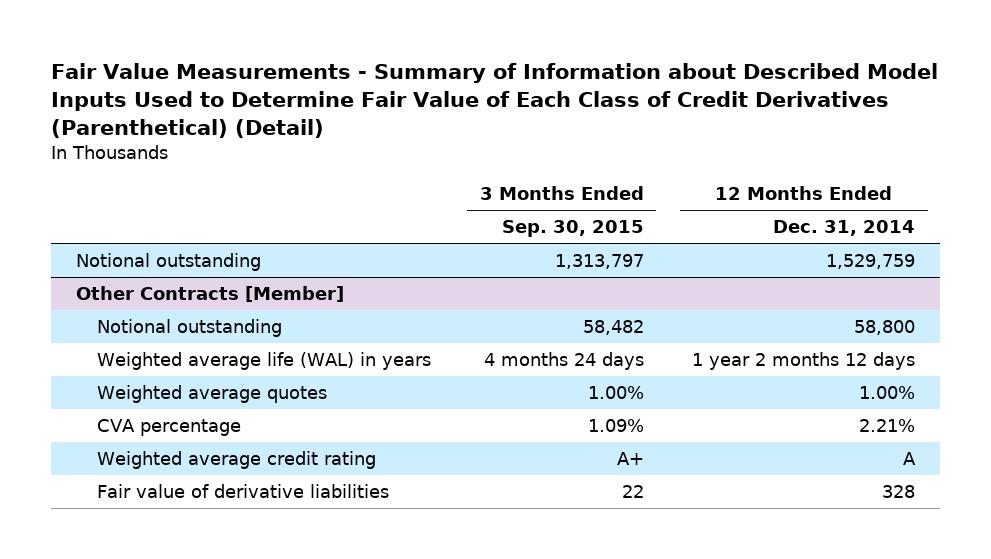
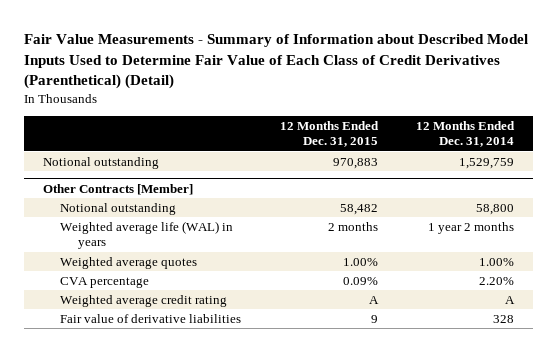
- | 3 Months Ended Sep. 30, 2015 | 12 Months Ended Dec. 31, 2014
+ | 12 Months Ended Dec. 31, 2015 | 12 Months Ended Dec. 31, 2014
@ Other Contracts [Member]
- Weighted average life (WAL) in years | 4 months 24 days | 1 year 2 months 12 days
+ Weighted average life (WAL) in years | 2 months | 1 year 2 months
- CVA percentage | 1.09% | 2.21%
+ CVA percentage | 0.09% | 2.20%

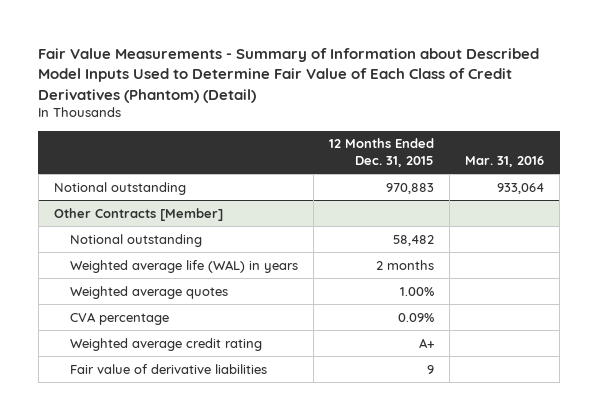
- Fair Value Measurements - Summary of Information about Described Model Inputs Used to Determine Fair Value of Each Class of Credit Derivatives (Parenthetical) (Detail)
+ Fair Value Measurements - Summary of Information about Described Model Inputs Used to Determine Fair Value of Each Class of Credit Derivatives (Phantom) (Detail)
- | 12 Months Ended Dec. 31, 2015 | 12 Months Ended Dec. 31, 2014
+ | 12 Months Ended Dec. 31, 2015 | Mar. 31, 2016
@ Other Contracts [Member]
- Weighted average credit rating | A | A
+ Weighted average credit rating | A+ |

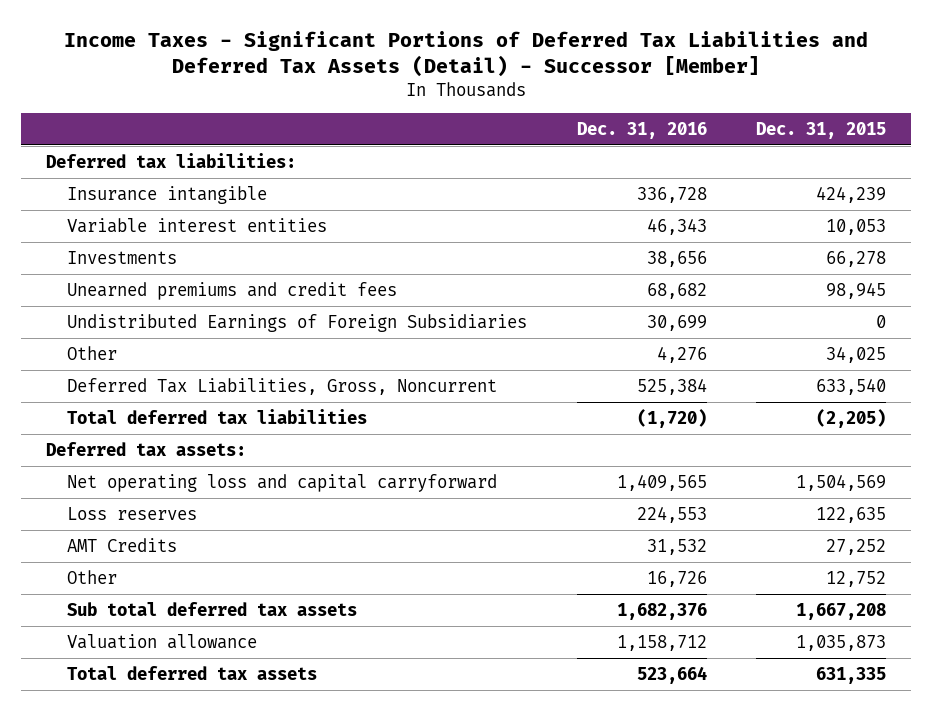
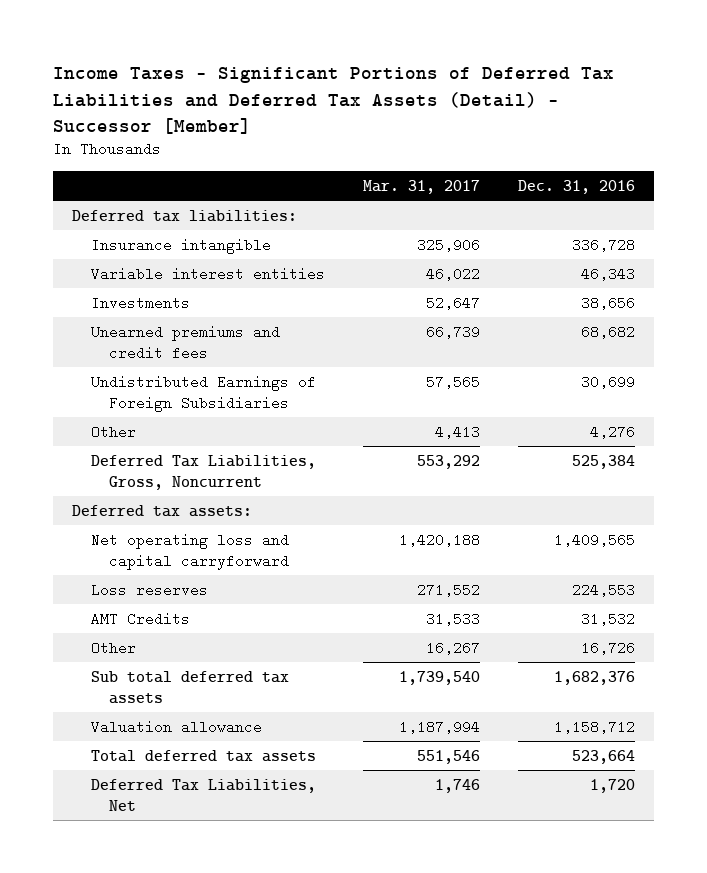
- | Dec. 31, 2016 | Dec. 31, 2015
+ | Mar. 31, 2017 | Dec. 31, 2016
- Total deferred tax liabilities | (1,720) | (2,205)
+ Deferred Tax Liabilities, Net | 1,746 | 1,720

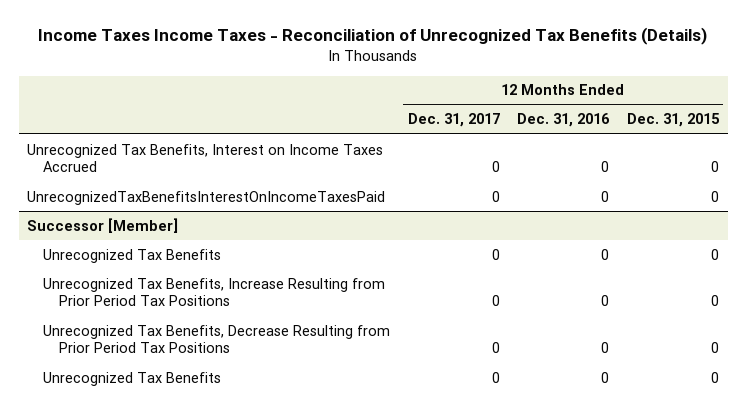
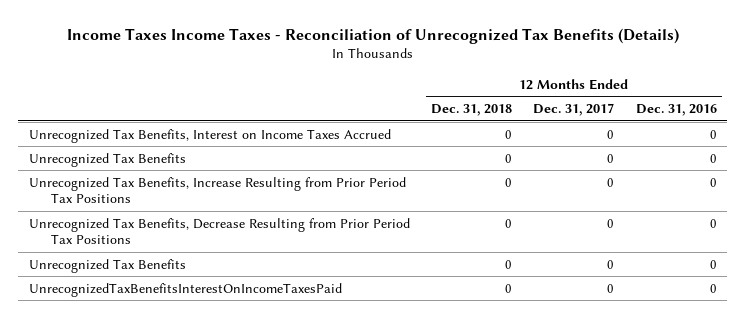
- | 12 Months Ended Dec. 31, 2017 | 12 Months Ended Dec. 31, 2016 | 12 Months Ended Dec. 31, 2015
+ | 12 Months Ended Dec. 31, 2018 | 12 Months Ended Dec. 31, 2017 | 12 Months Ended Dec. 31, 2016
- Successor [Member]
moved down: UnrecognizedTaxBenefitsInterestOnIncomeTaxesPaid | 0 | 0 | 0

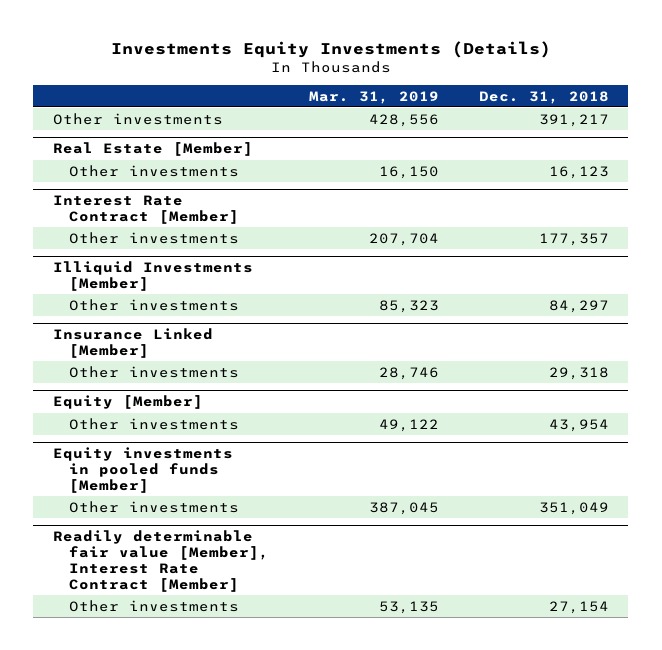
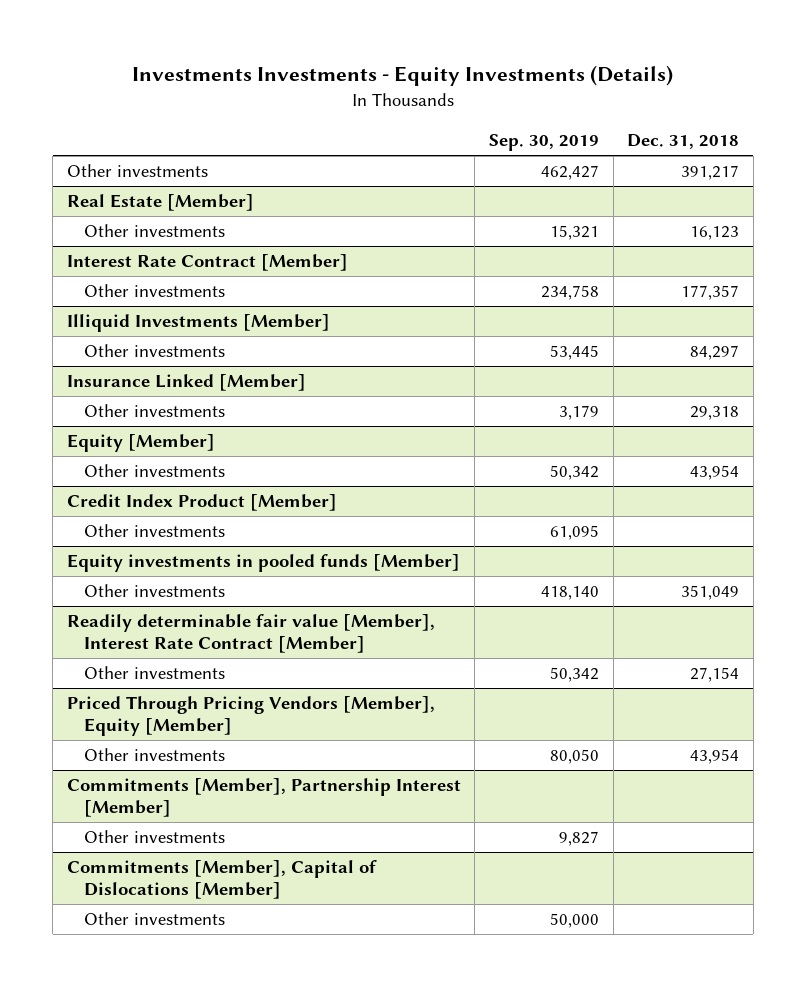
- Investments Equity Investments (Details)
+ Investments Investments - Equity Investments (Details)
- | Mar. 31, 2019 | Dec. 31, 2018
+ | Sep. 30, 2019 | Dec. 31, 2018
+ Credit Index Product [Member]
+ Other investments | 61,095 |
+ Priced Through Pricing Vendors [Member], Equity [Member]
+ Other investments | 80,050 | 43,954
+ Commitments [Member], Partnership Interest [Member]
+ Other investments | 9,827 |
+ Commitments [Member], Capital of Dislocations [Member]
+ Other investments | 50,000 |

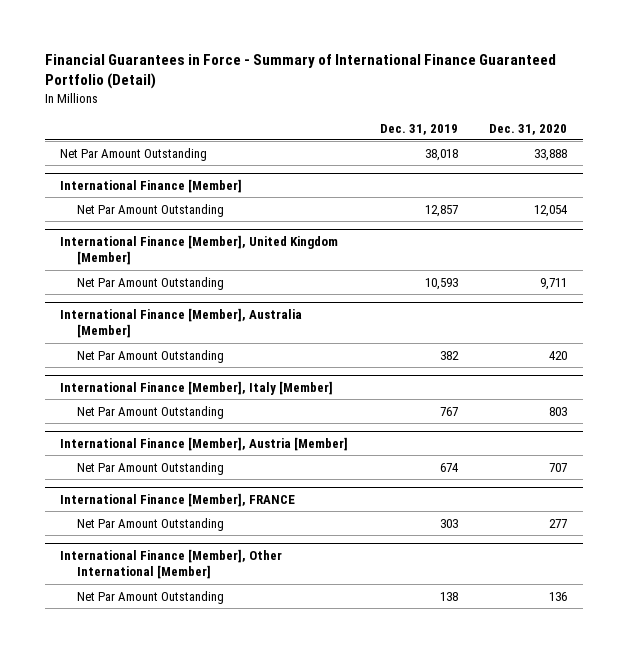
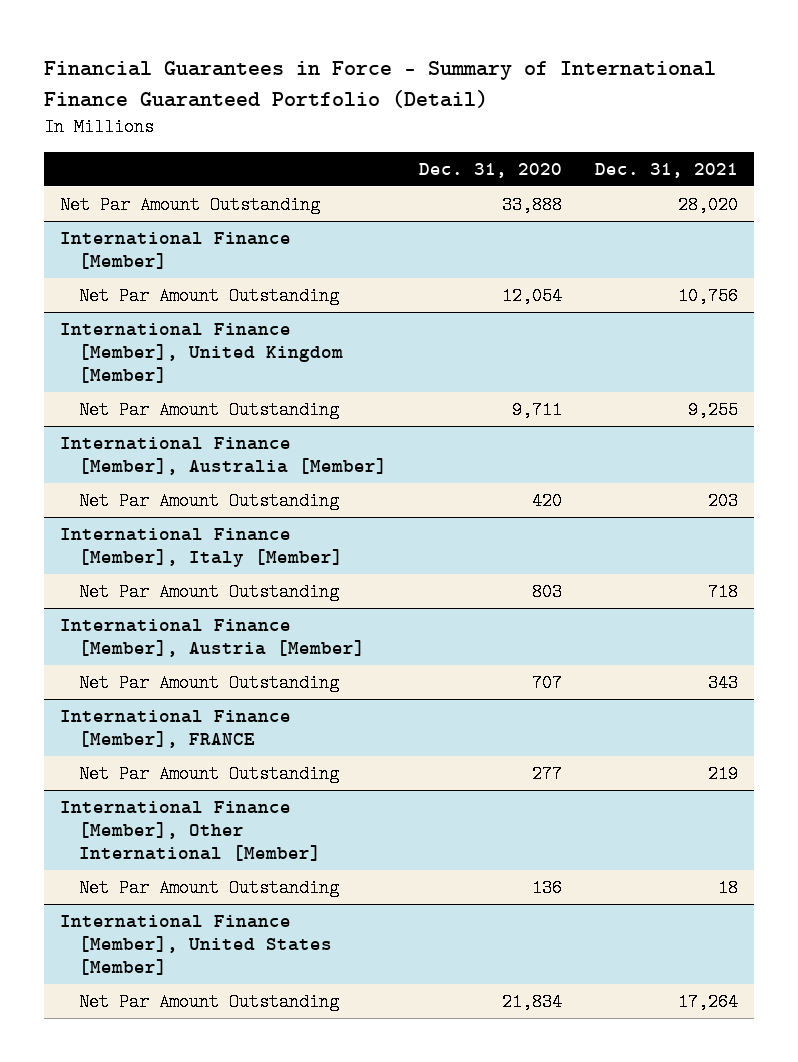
- | Dec. 31, 2019 | Dec. 31, 2020
+ | Dec. 31, 2020 | Dec. 31, 2021
+ International Finance [Member], United States [Member]
+ Net Par Amount Outstanding | 21,834 | 17,264

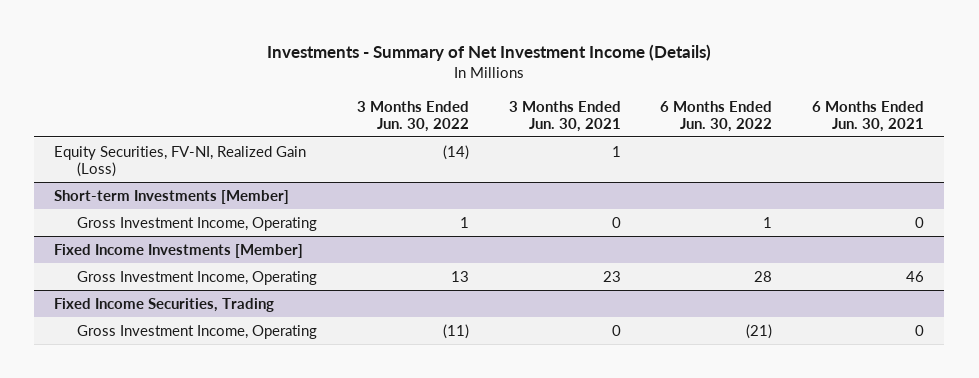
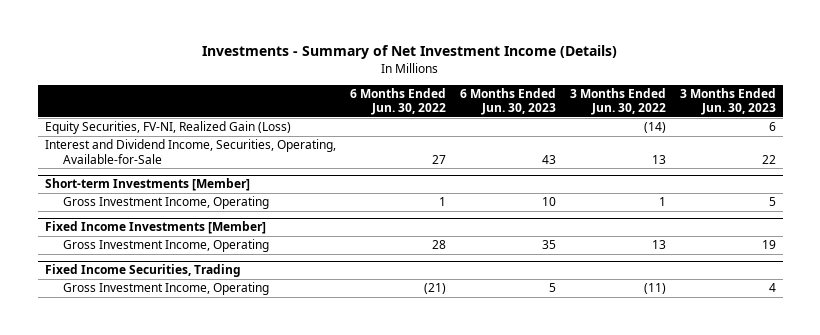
- | 3 Months Ended Jun. 30, 2022 | 3 Months Ended Jun. 30, 2021 | 6 Months Ended Jun. 30, 2022 | 6 Months Ended Jun. 30, 2021
+ | 6 Months Ended Jun. 30, 2022 | 6 Months Ended Jun. 30, 2023 | 3 Months Ended Jun. 30, 2022 | 3 Months Ended Jun. 30, 2023
+ Interest and Dividend Income, Securities, Operating, Available-for-Sale | 27 | 43 | 13 | 22

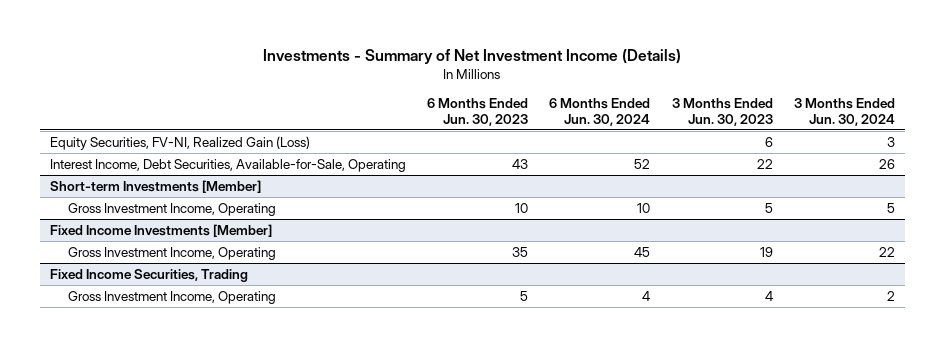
- | 6 Months Ended Jun. 30, 2022 | 6 Months Ended Jun. 30, 2023 | 3 Months Ended Jun. 30, 2022 | 3 Months Ended Jun. 30, 2023
+ | 6 Months Ended Jun. 30, 2023 | 6 Months Ended Jun. 30, 2024 | 3 Months Ended Jun. 30, 2023 | 3 Months Ended Jun. 30, 2024
- Interest and Dividend Income, Securities, Operating, Available-for-Sale | 27 | 43 | 13 | 22
+ Interest Income, Debt Securities, Available-for-Sale, Operating | 43 | 52 | 22 | 26

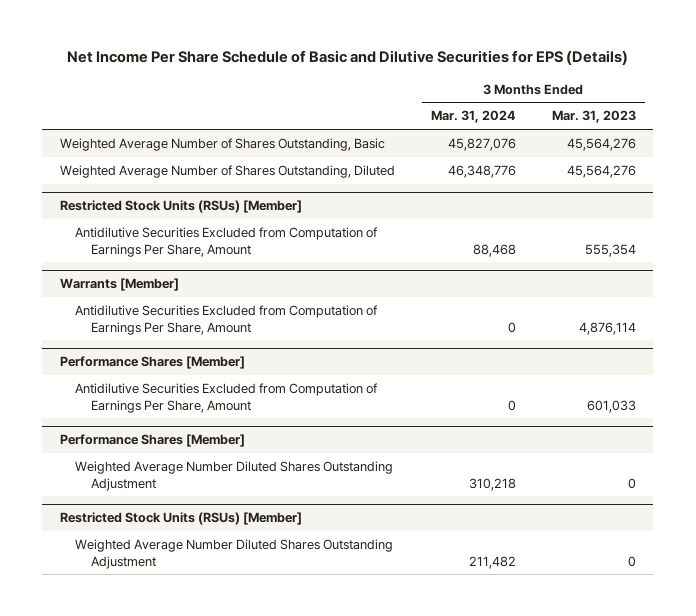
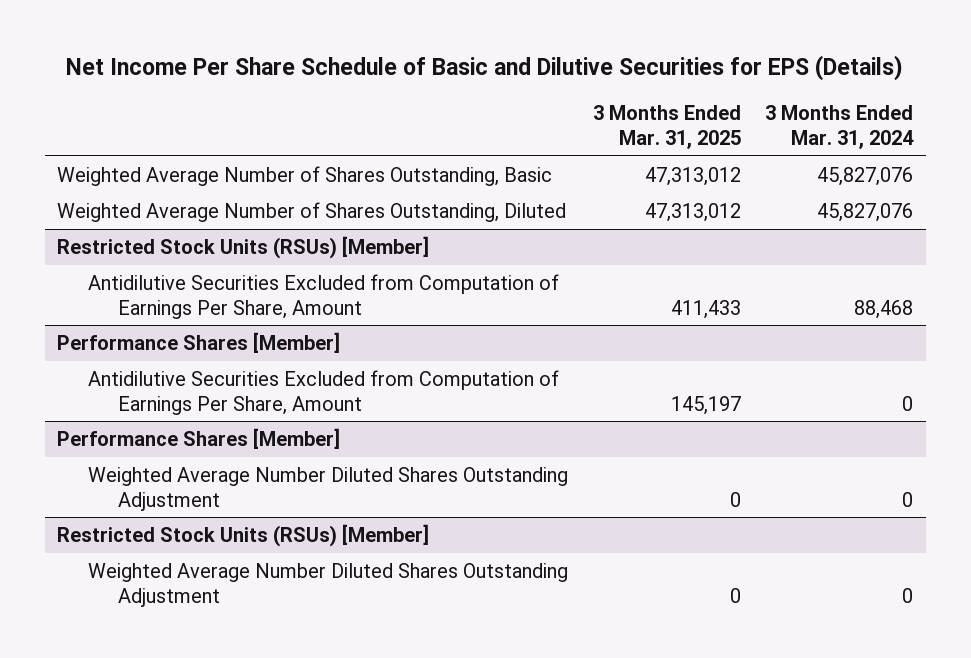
- | 3 Months Ended Mar. 31, 2024 | 3 Months Ended Mar. 31, 2023
+ | 3 Months Ended Mar. 31, 2025 | 3 Months Ended Mar. 31, 2024
- Weighted Average Number of Shares Outstanding, Diluted | 46,348,776 | 45,564,276
+ Weighted Average Number of Shares Outstanding, Diluted | 47,313,012 | 45,827,076
- Warrants [Member]
- Antidilutive Securities Excluded from Computation of Earnings Per Share, Amount | 0 | 4,876,114
@ Performance Shares [Member]
- Weighted Average Number Diluted Shares Outstanding Adjustment | 310,218 | 0
+ Weighted Average Number Diluted Shares Outstanding Adjustment | 0 | 0
@ Restricted Stock Units (RSUs) [Member]
- Weighted Average Number Diluted Shares Outstanding Adjustment | 211,482 | 0
+ Weighted Average Number Diluted Shares Outstanding Adjustment | 0 | 0

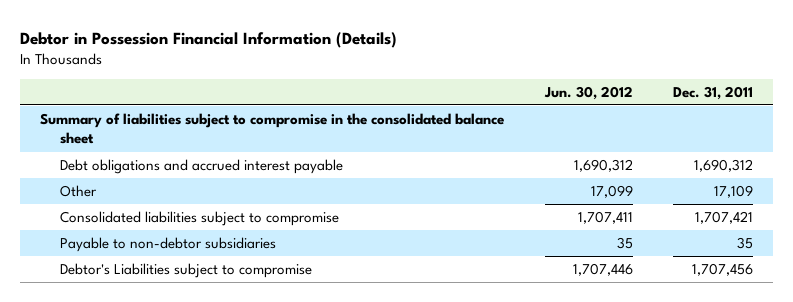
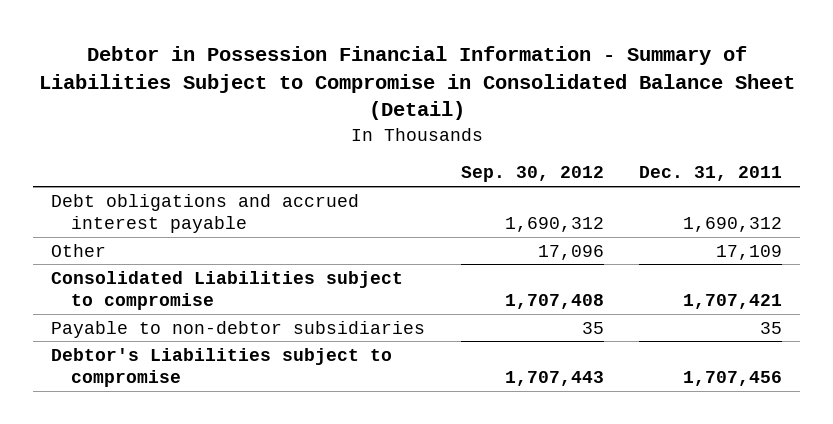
- Debtor in Possession Financial Information (Details)
+ Debtor in Possession Financial Information - Summary of Liabilities Subject to Compromise in Consolidated Balance Sheet (Detail)
- | Jun. 30, 2012 | Dec. 31, 2011
+ | Sep. 30, 2012 | Dec. 31, 2011
- Summary of liabilities subject to compromise in the consolidated balance sheet
- Consolidated liabilities subject to compromise | 1,707,411 | 1,707,421
+ Consolidated Liabilities subject to compromise | 1,707,408 | 1,707,421

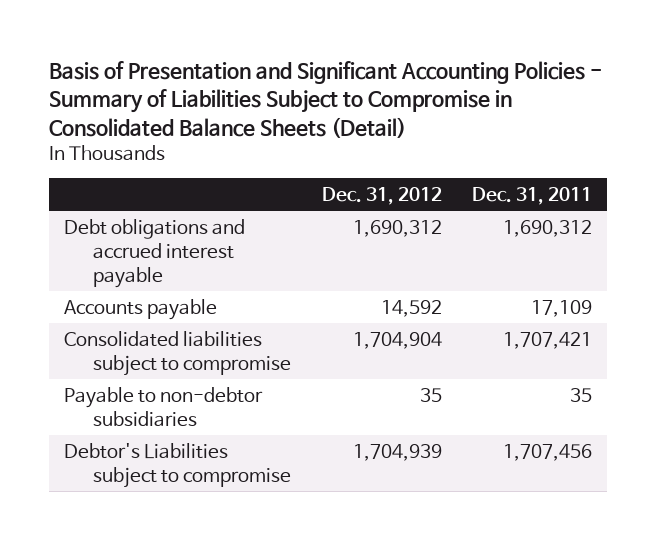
- Debtor in Possession Financial Information - Summary of Liabilities Subject to Compromise in Consolidated Balance Sheet (Detail)
+ Basis of Presentation and Significant Accounting Policies - Summary of Liabilities Subject to Compromise in Consolidated Balance Sheets (Detail)
- | Sep. 30, 2012 | Dec. 31, 2011
+ | Dec. 31, 2012 | Dec. 31, 2011
- Other | 17,096 | 17,109
- Consolidated Liabilities subject to compromise | 1,707,408 | 1,707,421
+ Accounts payable | 14,592 | 17,109
+ Consolidated liabilities subject to compromise | 1,704,904 | 1,707,421

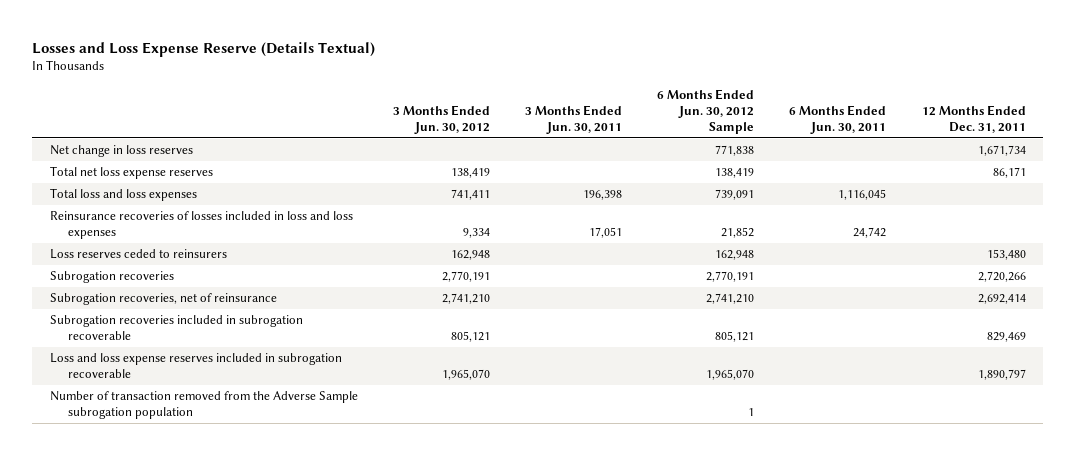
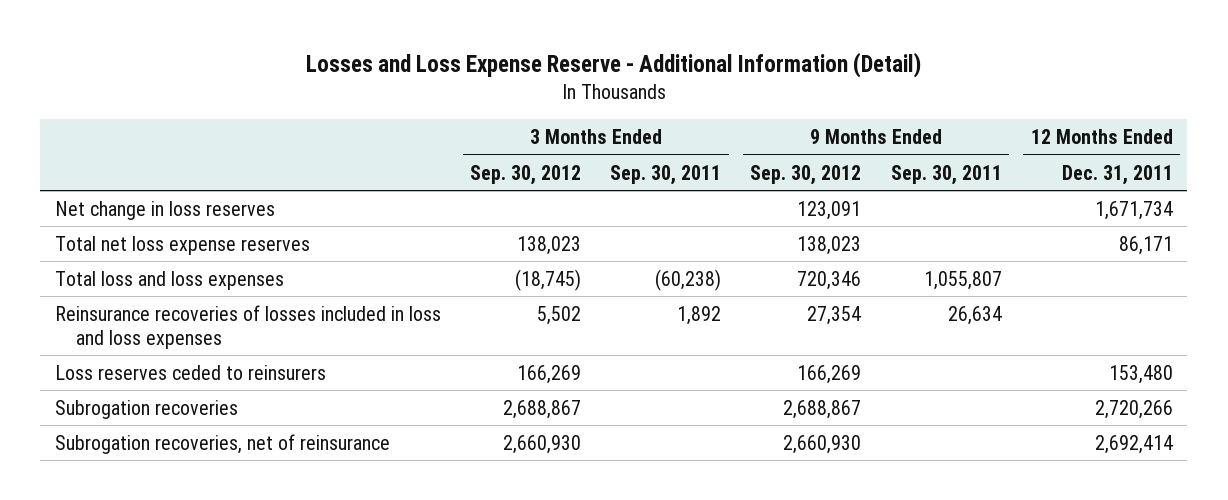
- Losses and Loss Expense Reserve (Details Textual)
+ Losses and Loss Expense Reserve - Additional Information (Detail)
- | 3 Months Ended Jun. 30, 2012 | 3 Months Ended Jun. 30, 2011 | 6 Months Ended Jun. 30, 2012 Sample | 6 Months Ended Jun. 30, 2011 | 12 Months Ended Dec. 31, 2011
+ | 3 Months Ended Sep. 30, 2012 | 3 Months Ended Sep. 30, 2011 | 9 Months Ended Sep. 30, 2012 | 9 Months Ended Sep. 30, 2011 | 12 Months Ended Dec. 31, 2011
- Subrogation recoveries included in subrogation recoverable | 805,121 | | 805,121 | | 829,469
- Loss and loss expense reserves included in subrogation recoverable | 1,965,070 | | 1,965,070 | | 1,890,797
- Number of transaction removed from the Adverse Sample subrogation population | | | 1 | |

